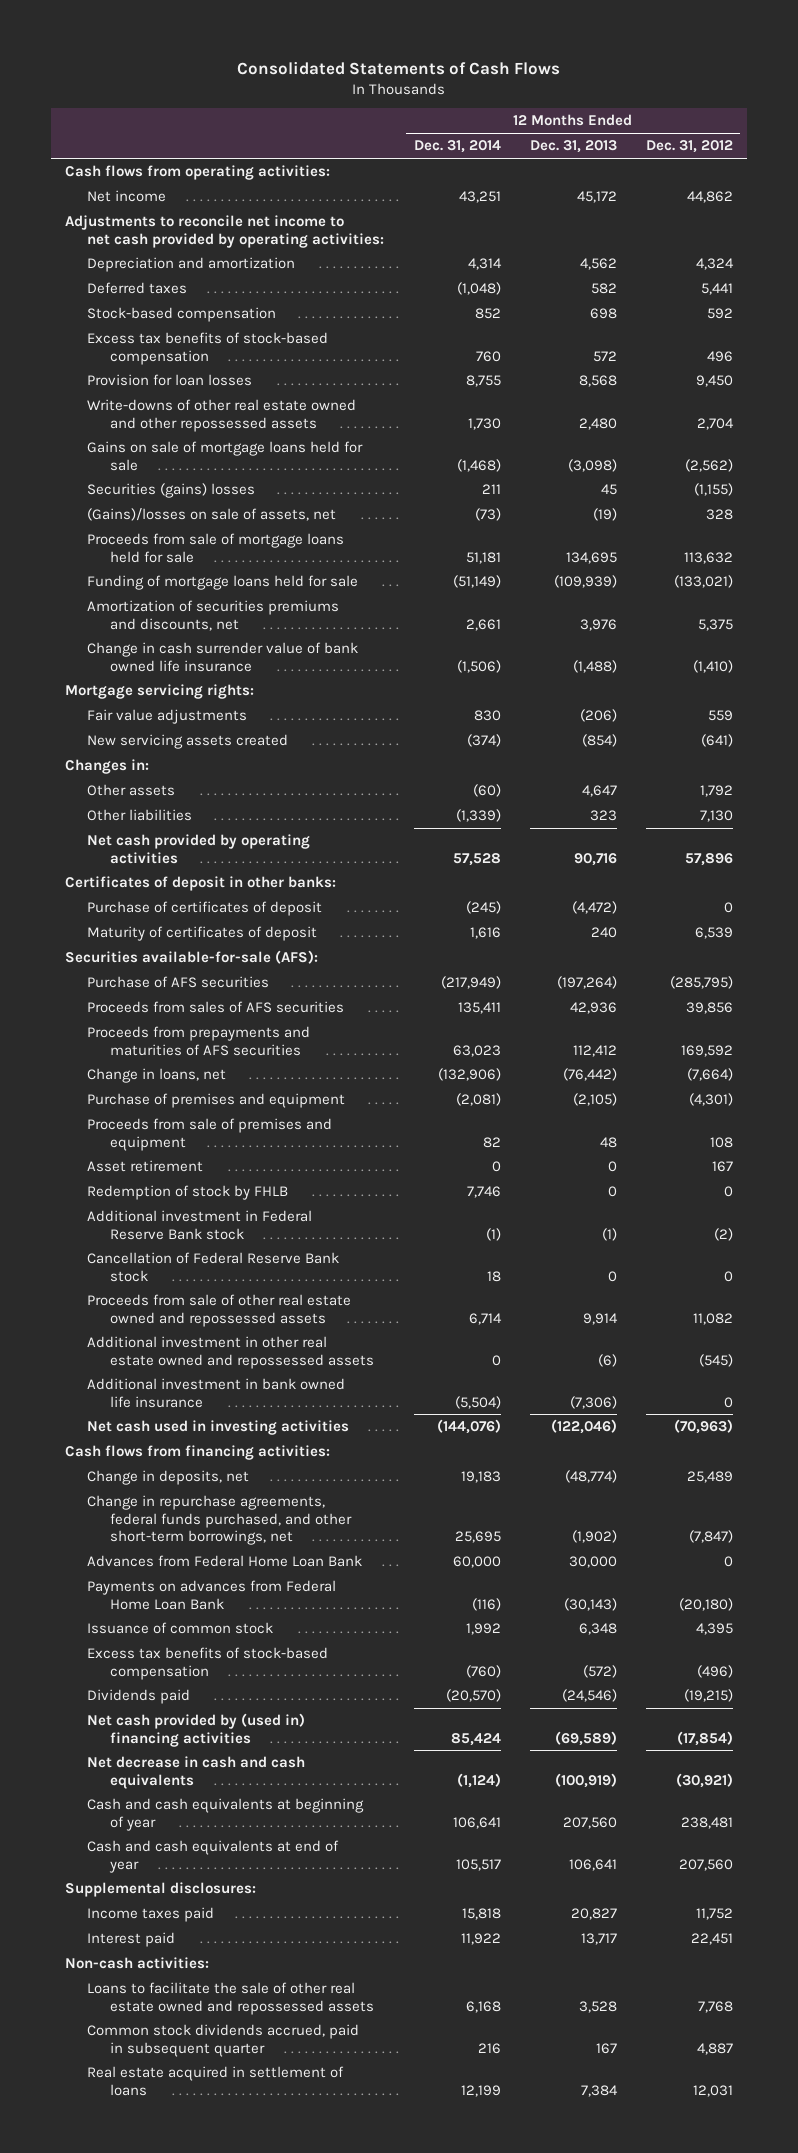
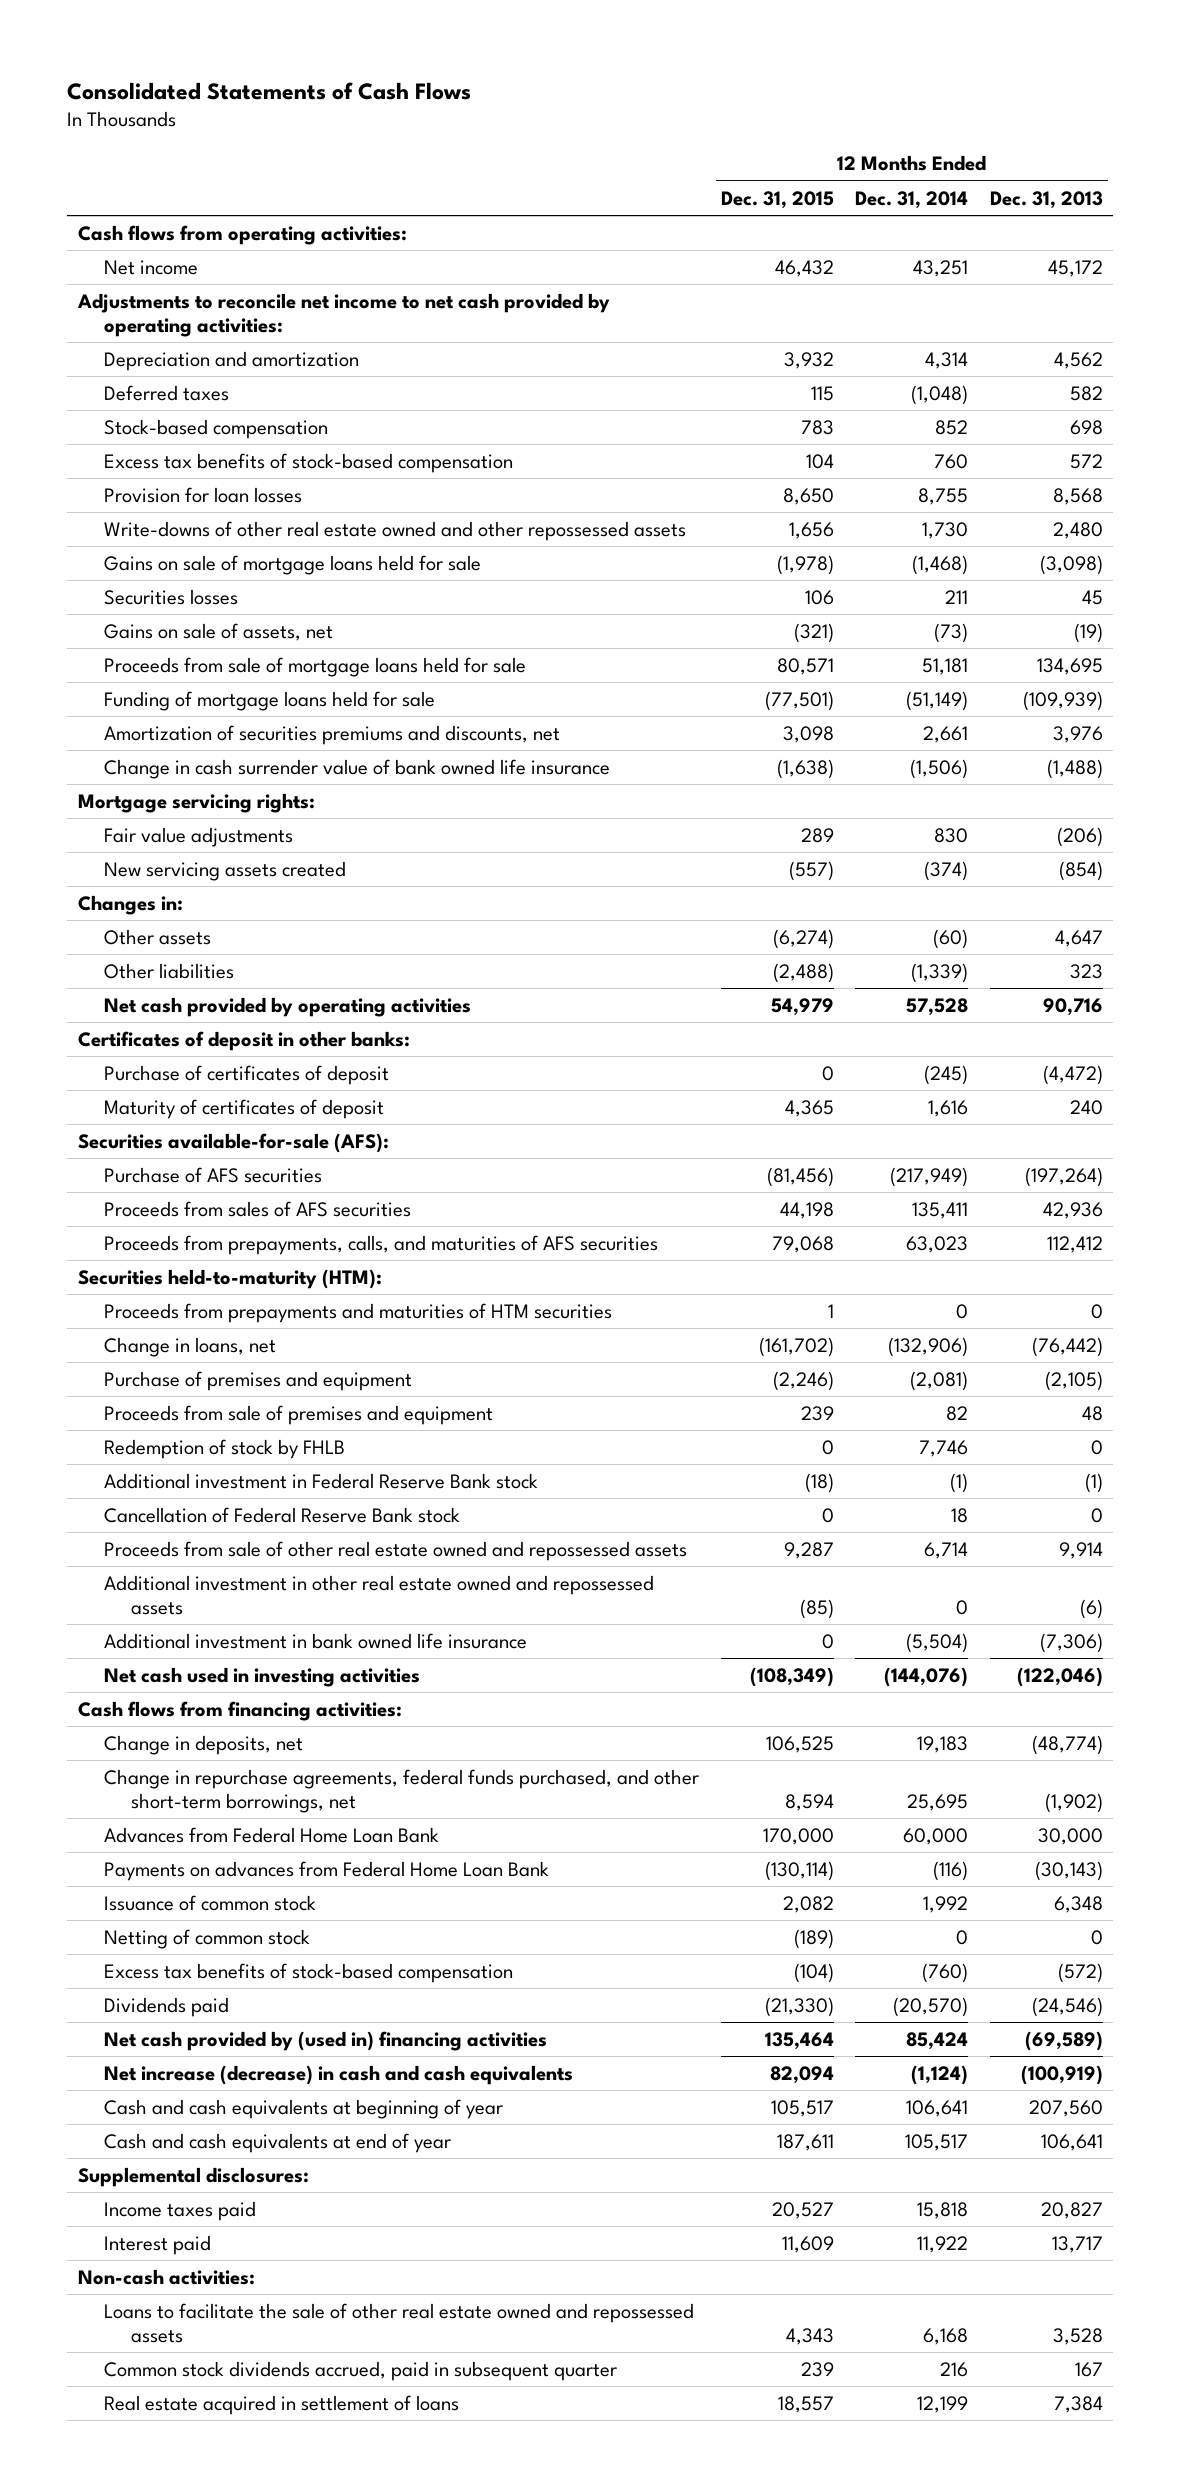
- | 12 Months Ended Dec. 31, 2014 | 12 Months Ended Dec. 31, 2013 | 12 Months Ended Dec. 31, 2012
+ | 12 Months Ended Dec. 31, 2015 | 12 Months Ended Dec. 31, 2014 | 12 Months Ended Dec. 31, 2013
- Securities (gains) losses | 211 | 45 | (1,155)
- (Gains)/losses on sale of assets, net | (73) | (19) | 328
+ Securities losses | 106 | 211 | 45
+ Gains on sale of assets, net | (321) | (73) | (19)
- Proceeds from prepayments and maturities of AFS securities | 63,023 | 112,412 | 169,592
+ Proceeds from prepayments, calls, and maturities of AFS securities | 79,068 | 63,023 | 112,412
+ Securities held-to-maturity (HTM):
+ Proceeds from prepayments and maturities of HTM securities | 1 | 0 | 0
- Asset retirement | 0 | 0 | 167
+ Netting of common stock | (189) | 0 | 0
- Net decrease in cash and cash equivalents | (1,124) | (100,919) | (30,921)
+ Net increase (decrease) in cash and cash equivalents | 82,094 | (1,124) | (100,919)

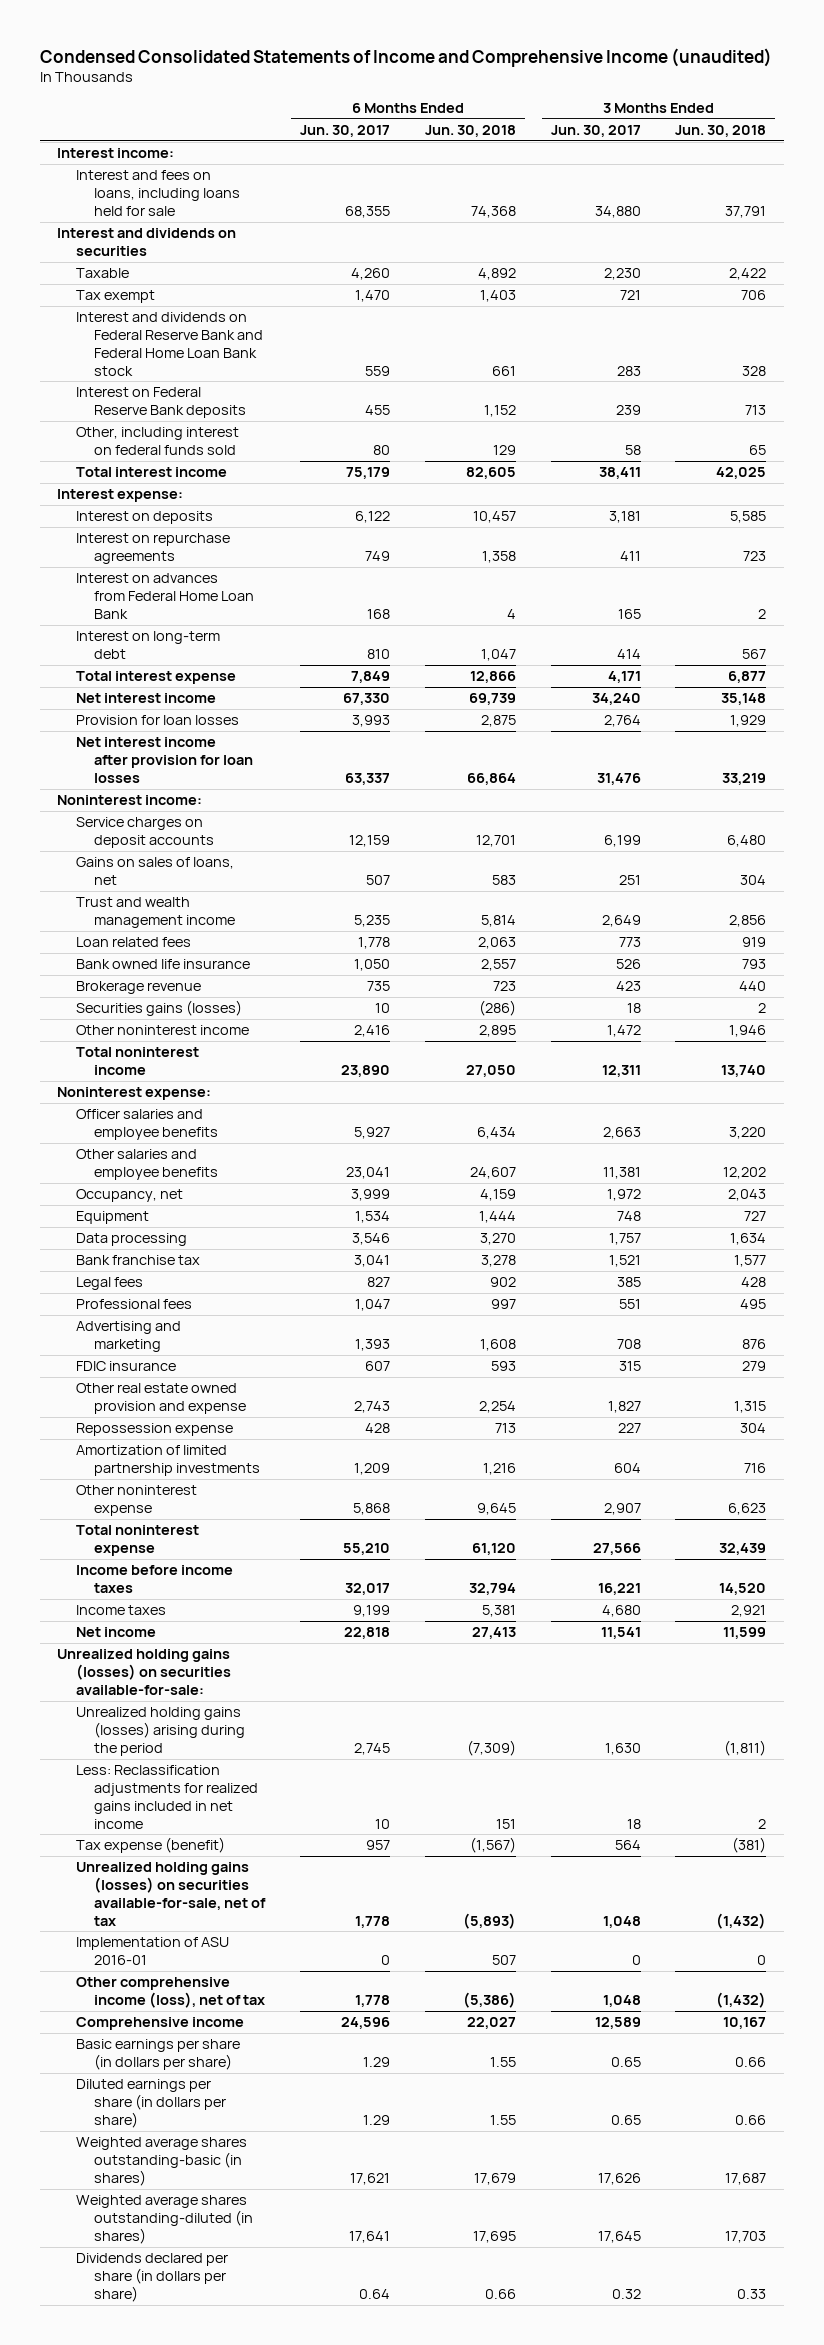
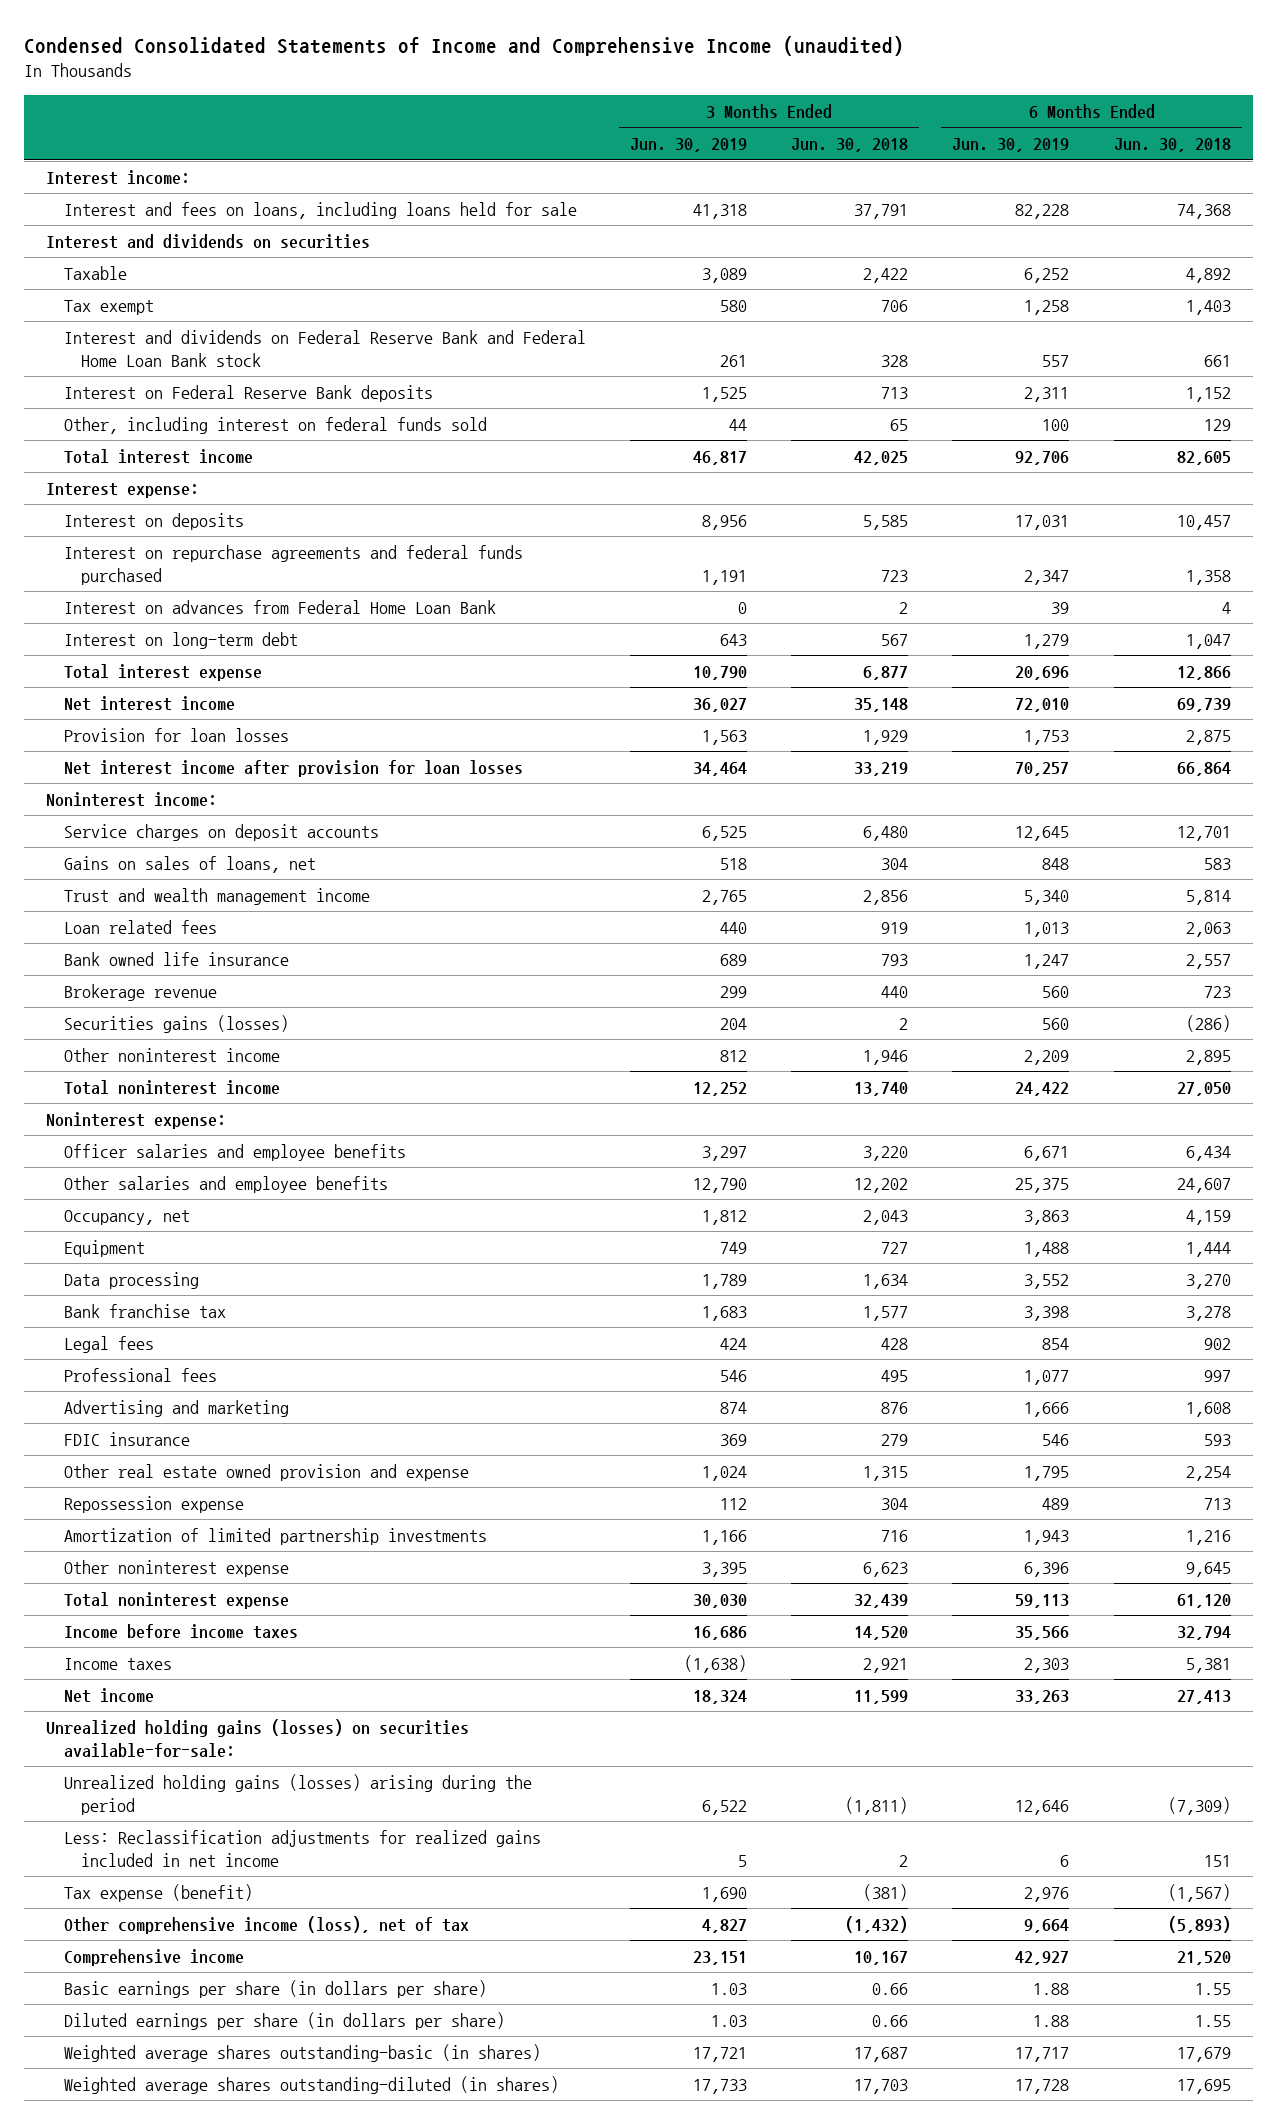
- | 6 Months Ended Jun. 30, 2017 | 6 Months Ended Jun. 30, 2018 | 3 Months Ended Jun. 30, 2017 | 3 Months Ended Jun. 30, 2018
+ | 3 Months Ended Jun. 30, 2019 | 3 Months Ended Jun. 30, 2018 | 6 Months Ended Jun. 30, 2019 | 6 Months Ended Jun. 30, 2018
- Interest on repurchase agreements | 749 | 1,358 | 411 | 723
+ Interest on repurchase agreements and federal funds purchased | 1,191 | 723 | 2,347 | 1,358
- Unrealized holding gains (losses) on securities available-for-sale, net of tax | 1,778 | (5,893) | 1,048 | (1,432)
- Implementation of ASU 2016-01 | 0 | 507 | 0 | 0
- Other comprehensive income (loss), net of tax | 1,778 | (5,386) | 1,048 | (1,432)
- Comprehensive income | 24,596 | 22,027 | 12,589 | 10,167
+ Other comprehensive income (loss), net of tax | 4,827 | (1,432) | 9,664 | (5,893)
+ Comprehensive income | 23,151 | 10,167 | 42,927 | 21,520
- Dividends declared per share (in dollars per share) | 0.64 | 0.66 | 0.32 | 0.33

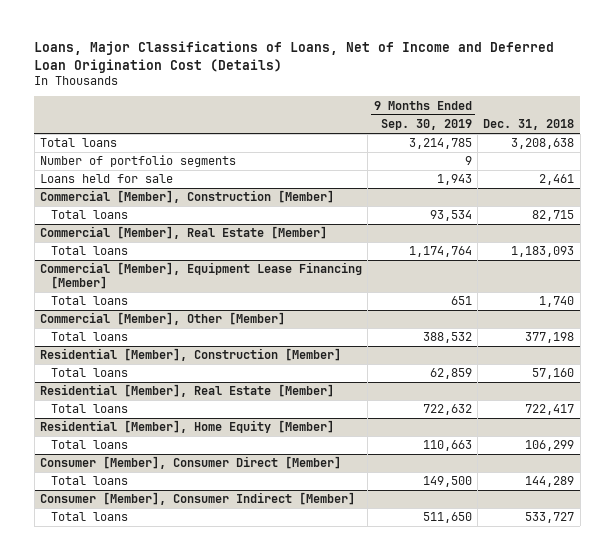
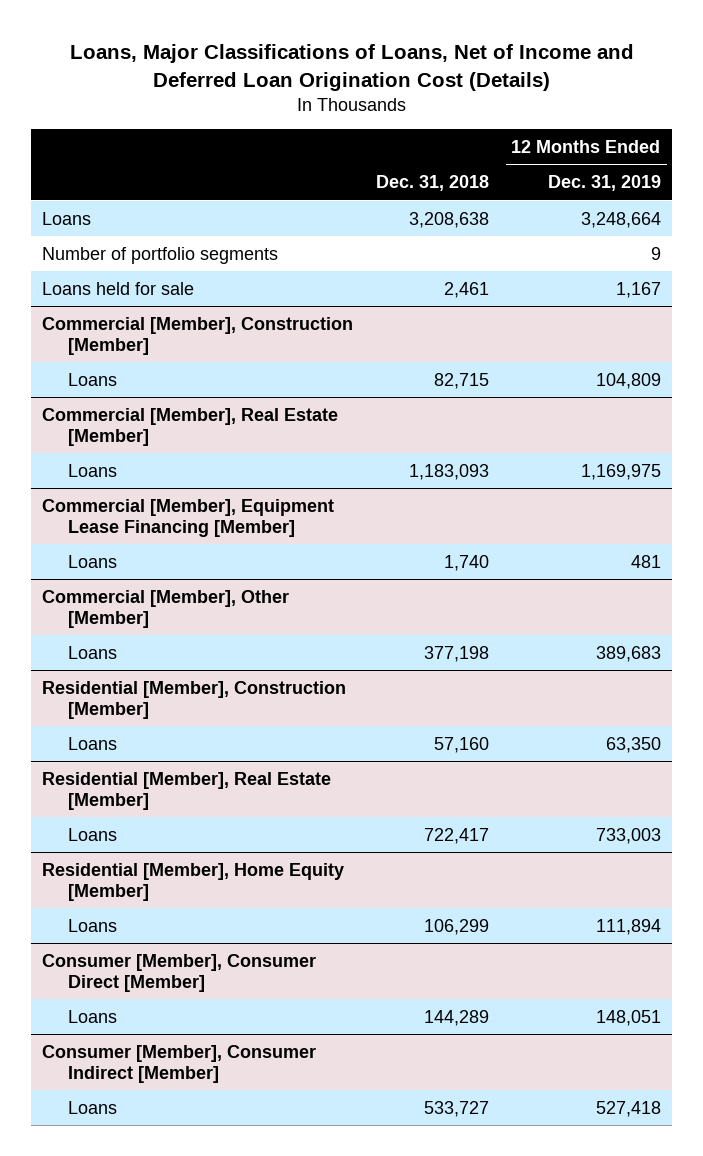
- | 9 Months Ended Sep. 30, 2019 | Dec. 31, 2018
+ | Dec. 31, 2018 | 12 Months Ended Dec. 31, 2019
- Total loans | 3,214,785 | 3,208,638
+ Loans | 3,208,638 | 3,248,664
@ Commercial [Member], Construction [Member]
- Total loans | 93,534 | 82,715
+ Loans | 82,715 | 104,809
@ Commercial [Member], Real Estate [Member]
- Total loans | 1,174,764 | 1,183,093
+ Loans | 1,183,093 | 1,169,975
@ Commercial [Member], Equipment Lease Financing [Member]
- Total loans | 651 | 1,740
+ Loans | 1,740 | 481
@ Commercial [Member], Other [Member]
- Total loans | 388,532 | 377,198
+ Loans | 377,198 | 389,683
@ Residential [Member], Construction [Member]
- Total loans | 62,859 | 57,160
+ Loans | 57,160 | 63,350
@ Residential [Member], Real Estate [Member]
- Total loans | 722,632 | 722,417
+ Loans | 722,417 | 733,003
@ Residential [Member], Home Equity [Member]
- Total loans | 110,663 | 106,299
+ Loans | 106,299 | 111,894
@ Consumer [Member], Consumer Direct [Member]
- Total loans | 149,500 | 144,289
+ Loans | 144,289 | 148,051
@ Consumer [Member], Consumer Indirect [Member]
- Total loans | 511,650 | 533,727
+ Loans | 533,727 | 527,418

